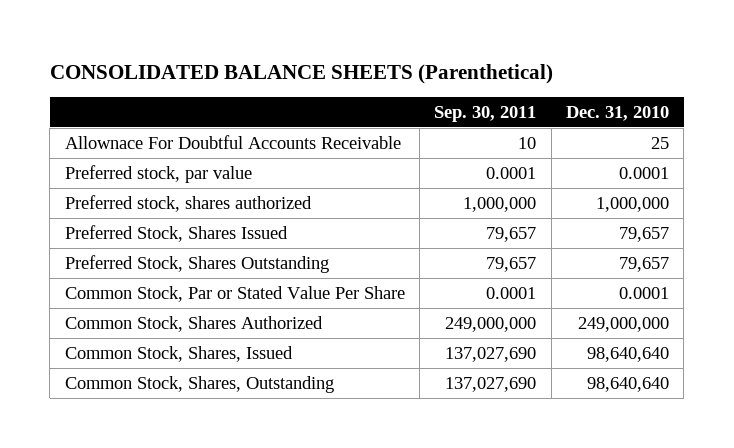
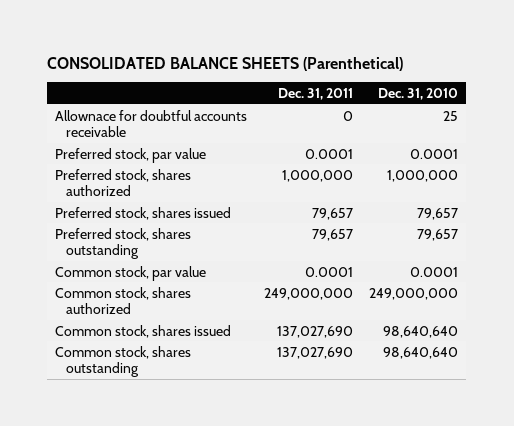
- | Sep. 30, 2011 | Dec. 31, 2010
+ | Dec. 31, 2011 | Dec. 31, 2010
- Allownace For Doubtful Accounts Receivable | 10 | 25
+ Allownace for doubtful accounts receivable | 0 | 25
- Preferred Stock, Shares Issued | 79,657 | 79,657
- Preferred Stock, Shares Outstanding | 79,657 | 79,657
- Common Stock, Par or Stated Value Per Share | 0.0001 | 0.0001
- Common Stock, Shares Authorized | 249,000,000 | 249,000,000
- Common Stock, Shares, Issued | 137,027,690 | 98,640,640
- Common Stock, Shares, Outstanding | 137,027,690 | 98,640,640
+ Preferred stock, shares issued | 79,657 | 79,657
+ Preferred stock, shares outstanding | 79,657 | 79,657
+ Common stock, par value | 0.0001 | 0.0001
+ Common stock, shares authorized | 249,000,000 | 249,000,000
+ Common stock, shares issued | 137,027,690 | 98,640,640
+ Common stock, shares outstanding | 137,027,690 | 98,640,640

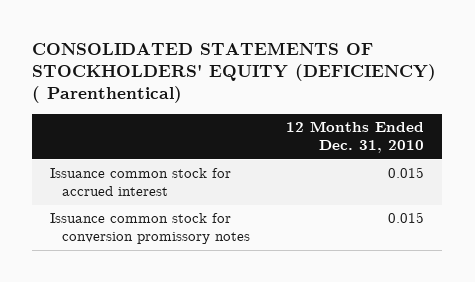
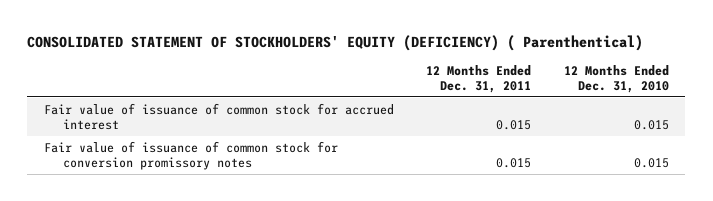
- CONSOLIDATED STATEMENTS OF STOCKHOLDERS' EQUITY (DEFICIENCY) ( Parenthentical)
+ CONSOLIDATED STATEMENT OF STOCKHOLDERS' EQUITY (DEFICIENCY) ( Parenthentical)
- | 12 Months Ended Dec. 31, 2010
+ | 12 Months Ended Dec. 31, 2011 | 12 Months Ended Dec. 31, 2010
- Issuance common stock for accrued interest | 0.015
- Issuance common stock for conversion promissory notes | 0.015
+ Fair value of issuance of common stock for accrued interest | 0.015 | 0.015
+ Fair value of issuance of common stock for conversion promissory notes | 0.015 | 0.015

